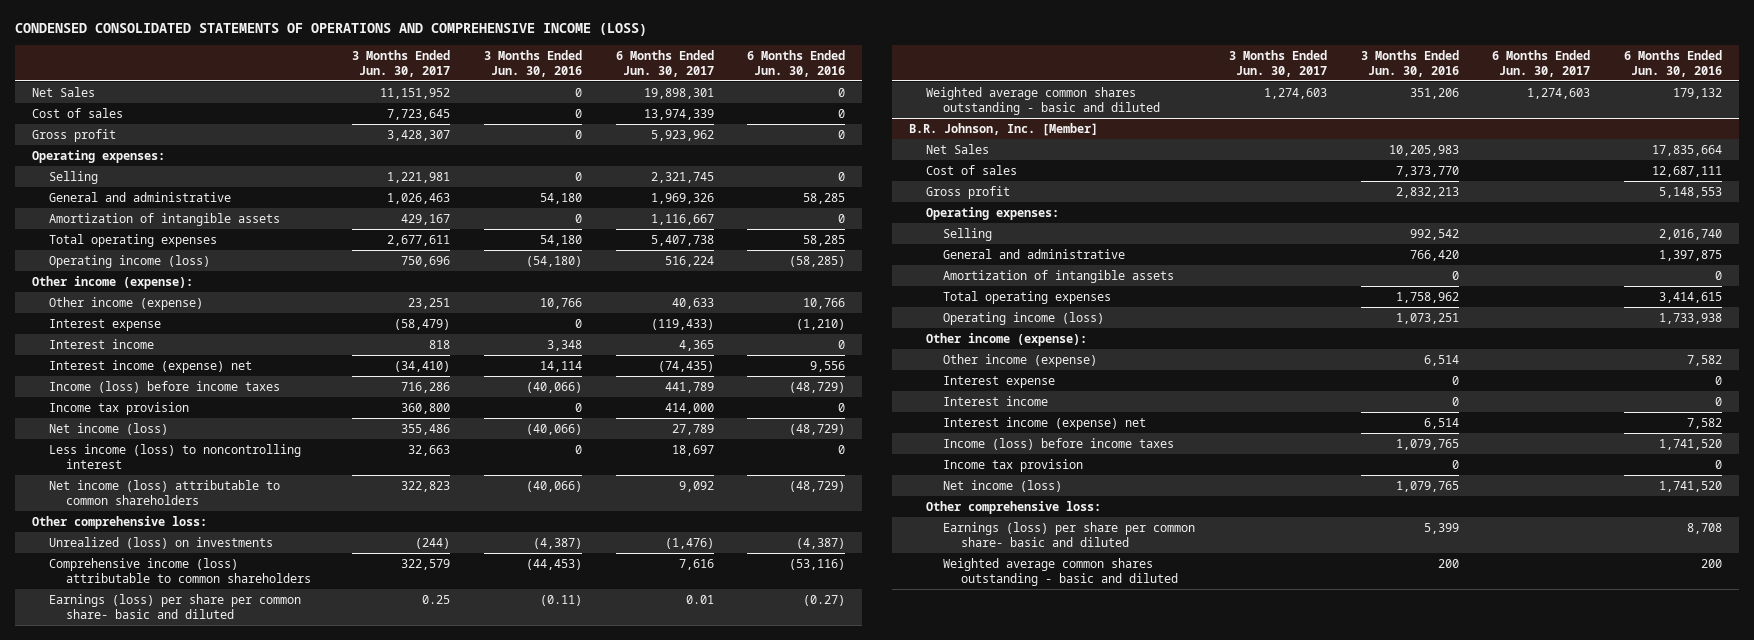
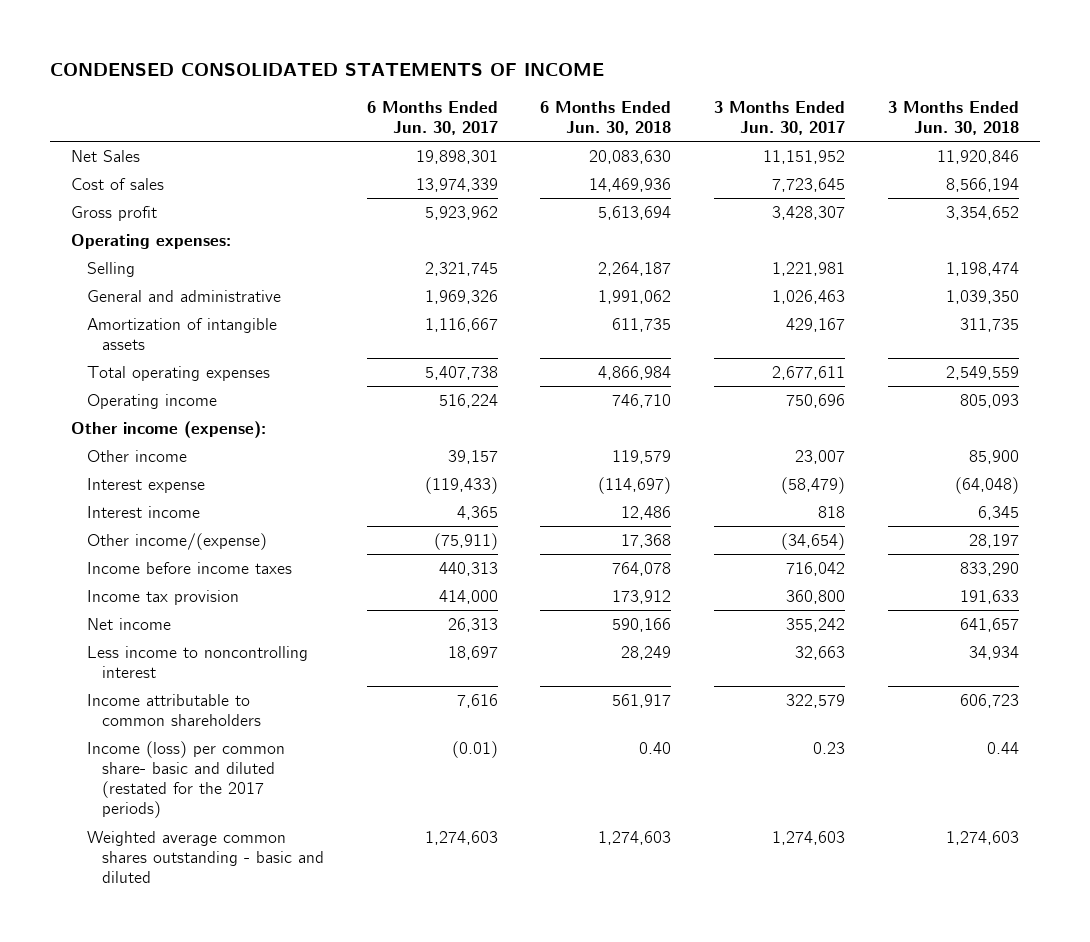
- CONDENSED CONSOLIDATED STATEMENTS OF OPERATIONS AND COMPREHENSIVE INCOME (LOSS)
+ CONDENSED CONSOLIDATED STATEMENTS OF INCOME
- | 3 Months Ended Jun. 30, 2017 | 3 Months Ended Jun. 30, 2016 | 6 Months Ended Jun. 30, 2017 | 6 Months Ended Jun. 30, 2016
+ | 6 Months Ended Jun. 30, 2017 | 6 Months Ended Jun. 30, 2018 | 3 Months Ended Jun. 30, 2017 | 3 Months Ended Jun. 30, 2018
- Operating income (loss) | 750,696 | (54,180) | 516,224 | (58,285)
+ Operating income | 516,224 | 746,710 | 750,696 | 805,093
- Other income (expense) | 23,251 | 10,766 | 40,633 | 10,766
+ Other income | 39,157 | 119,579 | 23,007 | 85,900
- Interest income (expense) net | (34,410) | 14,114 | (74,435) | 9,556
- Income (loss) before income taxes | 716,286 | (40,066) | 441,789 | (48,729)
+ Other income/(expense) | (75,911) | 17,368 | (34,654) | 28,197
+ Income before income taxes | 440,313 | 764,078 | 716,042 | 833,290
- Net income (loss) | 355,486 | (40,066) | 27,789 | (48,729)
- Less income (loss) to noncontrolling interest | 32,663 | 0 | 18,697 | 0
- Net income (loss) attributable to common shareholders | 322,823 | (40,066) | 9,092 | (48,729)
- Other comprehensive loss:
- Unrealized (loss) on investments | (244) | (4,387) | (1,476) | (4,387)
- Comprehensive income (loss) attributable to common shareholders | 322,579 | (44,453) | 7,616 | (53,116)
- Earnings (loss) per share per common share- basic and diluted | 0.25 | (0.11) | 0.01 | (0.27)
+ Net income | 26,313 | 590,166 | 355,242 | 641,657
+ Less income to noncontrolling interest | 18,697 | 28,249 | 32,663 | 34,934
+ Income attributable to common shareholders | 7,616 | 561,917 | 322,579 | 606,723
+ Income (loss) per common share- basic and diluted (restated for the 2017 periods) | (0.01) | 0.40 | 0.23 | 0.44
- B.R. Johnson, Inc. [Member]
- Net Sales | | 10,205,983 | | 17,835,664
- Cost of sales | | 7,373,770 | | 12,687,111
- Gross profit | | 2,832,213 | | 5,148,553
- Operating expenses:
- Selling | | 992,542 | | 2,016,740
- General and administrative | | 766,420 | | 1,397,875
- Amortization of intangible assets | | 0 | | 0
- Total operating expenses | | 1,758,962 | | 3,414,615
- Operating income (loss) | | 1,073,251 | | 1,733,938
- Other income (expense):
- Other income (expense) | | 6,514 | | 7,582
- Interest expense | | 0 | | 0
- Interest income | | 0 | | 0
- Interest income (expense) net | | 6,514 | | 7,582
- Income (loss) before income taxes | | 1,079,765 | | 1,741,520
- Income tax provision | | 0 | | 0
- Net income (loss) | | 1,079,765 | | 1,741,520
- Other comprehensive loss:
- Earnings (loss) per share per common share- basic and diluted | | 5,399 | | 8,708
- Weighted average common shares outstanding - basic and diluted | | 200 | | 200

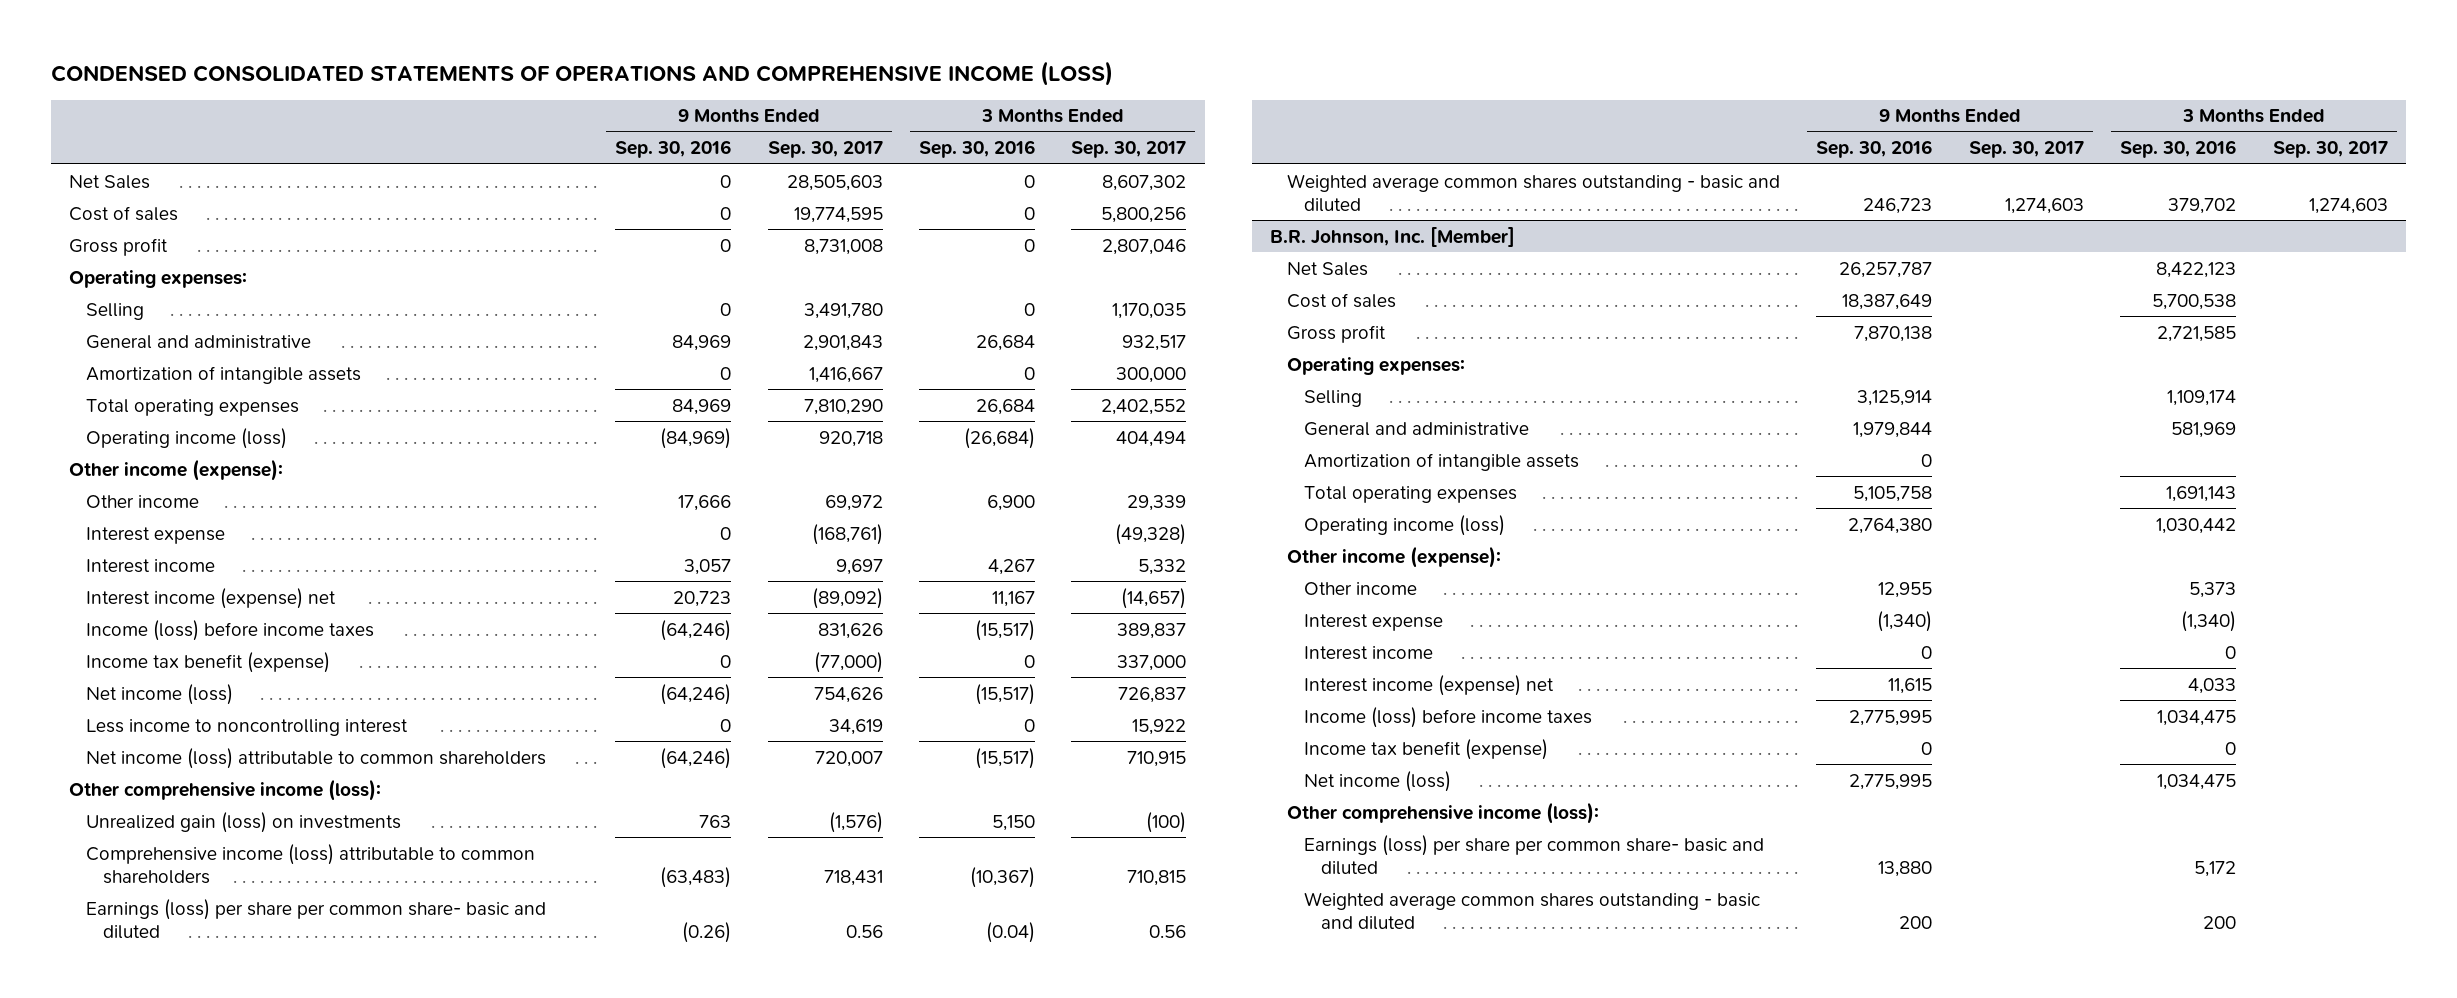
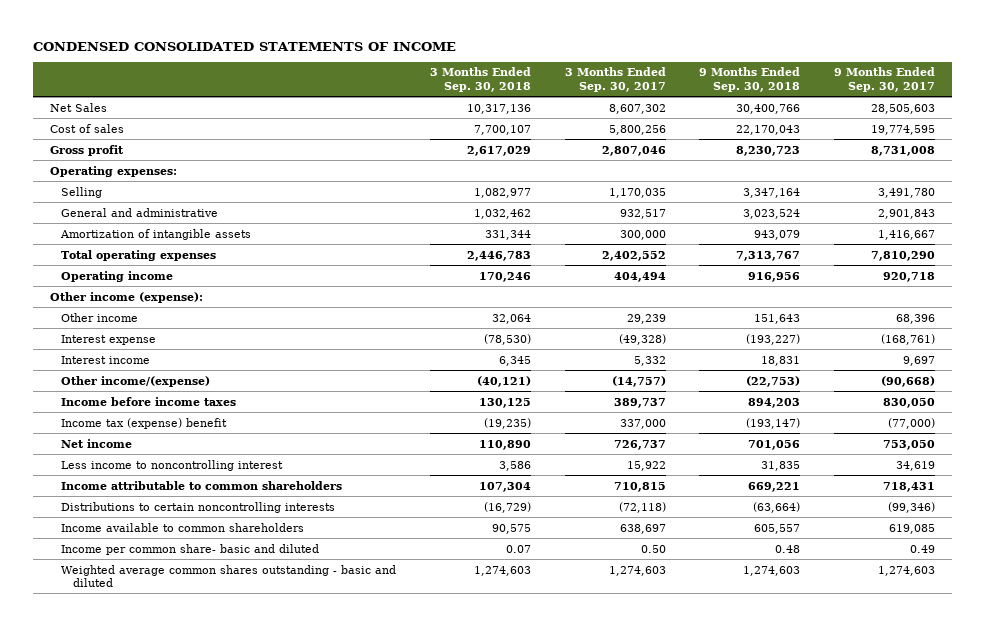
- CONDENSED CONSOLIDATED STATEMENTS OF OPERATIONS AND COMPREHENSIVE INCOME (LOSS)
+ CONDENSED CONSOLIDATED STATEMENTS OF INCOME
- | 9 Months Ended Sep. 30, 2016 | 9 Months Ended Sep. 30, 2017 | 3 Months Ended Sep. 30, 2016 | 3 Months Ended Sep. 30, 2017
+ | 3 Months Ended Sep. 30, 2018 | 3 Months Ended Sep. 30, 2017 | 9 Months Ended Sep. 30, 2018 | 9 Months Ended Sep. 30, 2017
- Operating income (loss) | (84,969) | 920,718 | (26,684) | 404,494
+ Operating income | 170,246 | 404,494 | 916,956 | 920,718
- Other income | 17,666 | 69,972 | 6,900 | 29,339
+ Other income | 32,064 | 29,239 | 151,643 | 68,396
- Interest income (expense) net | 20,723 | (89,092) | 11,167 | (14,657)
- Income (loss) before income taxes | (64,246) | 831,626 | (15,517) | 389,837
- Income tax benefit (expense) | 0 | (77,000) | 0 | 337,000
- Net income (loss) | (64,246) | 754,626 | (15,517) | 726,837
+ Other income/(expense) | (40,121) | (14,757) | (22,753) | (90,668)
+ Income before income taxes | 130,125 | 389,737 | 894,203 | 830,050
+ Income tax (expense) benefit | (19,235) | 337,000 | (193,147) | (77,000)
+ Net income | 110,890 | 726,737 | 701,056 | 753,050
- Net income (loss) attributable to common shareholders | (64,246) | 720,007 | (15,517) | 710,915
- Other comprehensive income (loss):
- Unrealized gain (loss) on investments | 763 | (1,576) | 5,150 | (100)
- Comprehensive income (loss) attributable to common shareholders | (63,483) | 718,431 | (10,367) | 710,815
- Earnings (loss) per share per common share- basic and diluted | (0.26) | 0.56 | (0.04) | 0.56
+ Income attributable to common shareholders | 107,304 | 710,815 | 669,221 | 718,431
+ Distributions to certain noncontrolling interests | (16,729) | (72,118) | (63,664) | (99,346)
+ Income available to common shareholders | 90,575 | 638,697 | 605,557 | 619,085
+ Income per common share- basic and diluted | 0.07 | 0.50 | 0.48 | 0.49
- B.R. Johnson, Inc. [Member]
- Net Sales | 26,257,787 | | 8,422,123 |
- Cost of sales | 18,387,649 | | 5,700,538 |
- Gross profit | 7,870,138 | | 2,721,585 |
- Operating expenses:
- Selling | 3,125,914 | | 1,109,174 |
- General and administrative | 1,979,844 | | 581,969 |
- Amortization of intangible assets | 0 | | |
- Total operating expenses | 5,105,758 | | 1,691,143 |
- Operating income (loss) | 2,764,380 | | 1,030,442 |
- Other income (expense):
- Other income | 12,955 | | 5,373 |
- Interest expense | (1,340) | | (1,340) |
- Interest income | 0 | | 0 |
- Interest income (expense) net | 11,615 | | 4,033 |
- Income (loss) before income taxes | 2,775,995 | | 1,034,475 |
- Income tax benefit (expense) | 0 | | 0 |
- Net income (loss) | 2,775,995 | | 1,034,475 |
- Other comprehensive income (loss):
- Earnings (loss) per share per common share- basic and diluted | 13,880 | | 5,172 |
- Weighted average common shares outstanding - basic and diluted | 200 | | 200 |

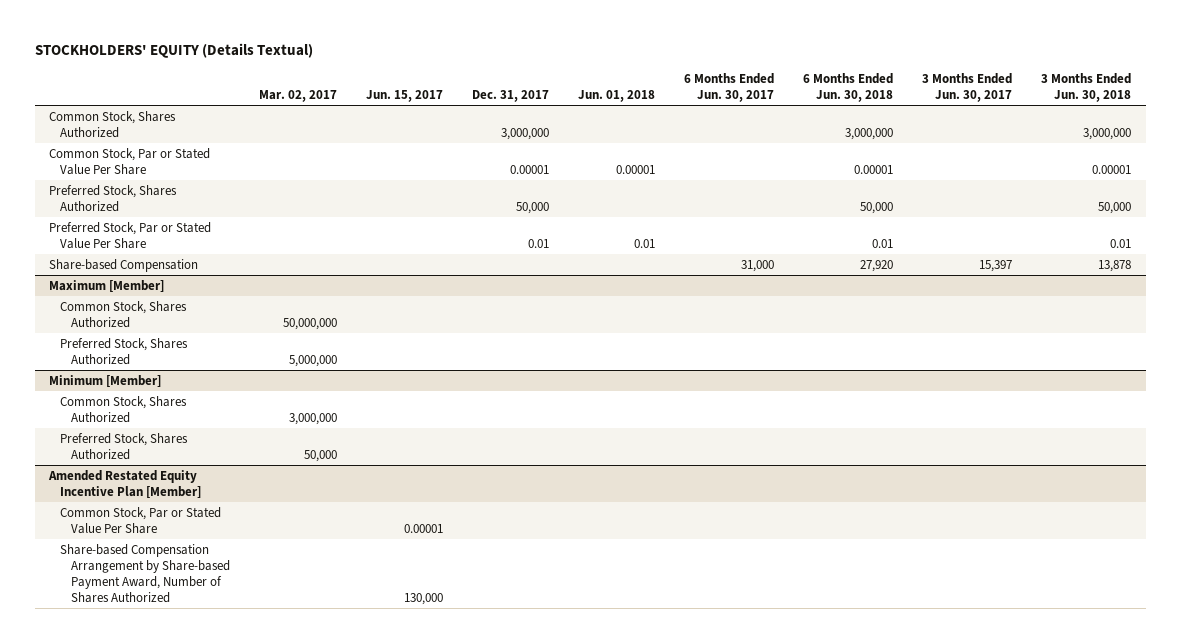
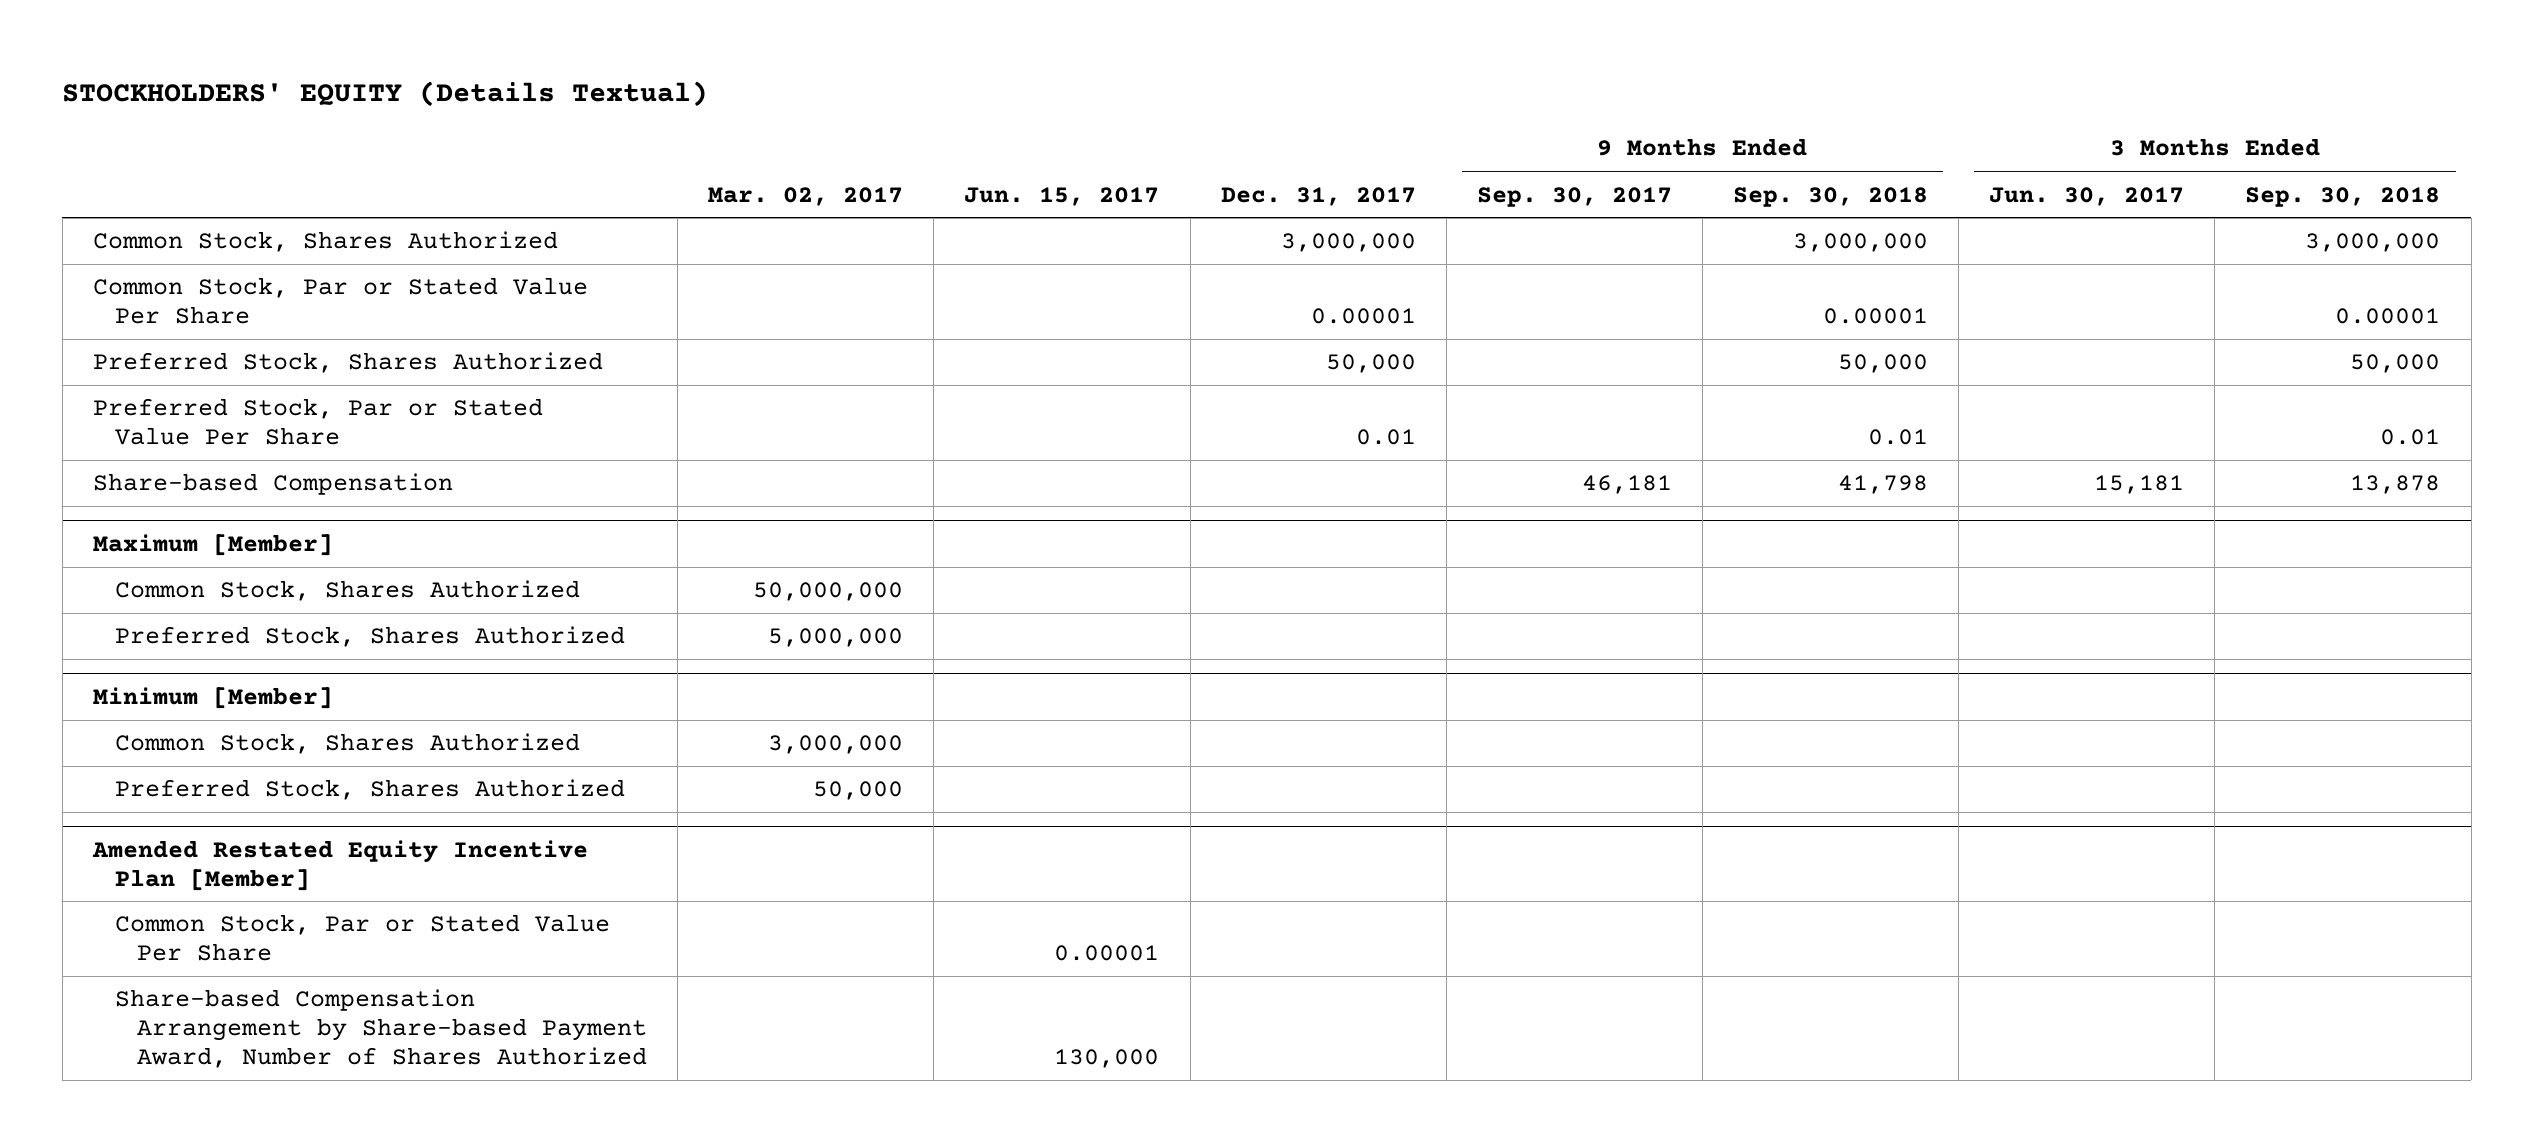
- | Mar. 02, 2017 | Jun. 15, 2017 | Dec. 31, 2017 | Jun. 01, 2018 | 6 Months Ended Jun. 30, 2017 | 6 Months Ended Jun. 30, 2018 | 3 Months Ended Jun. 30, 2017 | 3 Months Ended Jun. 30, 2018
+ | Mar. 02, 2017 | Jun. 15, 2017 | Dec. 31, 2017 | 9 Months Ended Sep. 30, 2017 | 9 Months Ended Sep. 30, 2018 | 3 Months Ended Jun. 30, 2017 | 3 Months Ended Sep. 30, 2018
- Share-based Compensation | | | | | 31,000 | 27,920 | 15,397 | 13,878
+ Share-based Compensation | | | | 46,181 | 41,798 | 15,181 | 13,878

